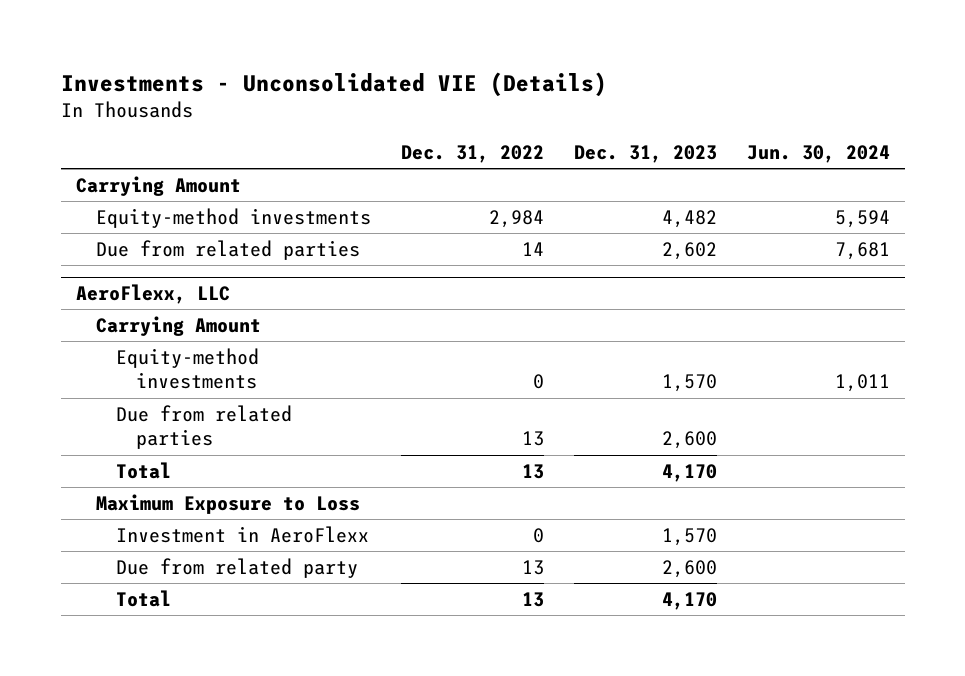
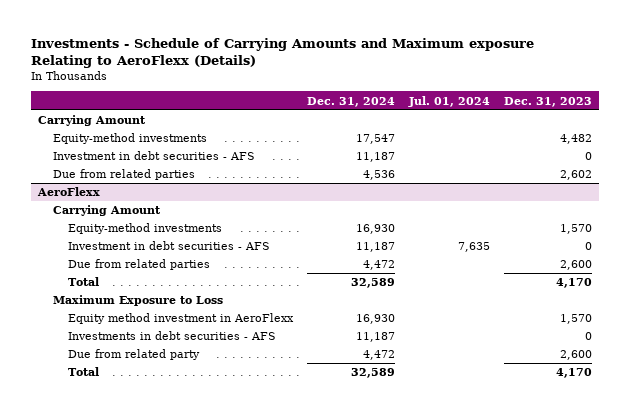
- Investments - Unconsolidated VIE (Details)
+ Investments - Schedule of Carrying Amounts and Maximum exposure Relating to AeroFlexx (Details)
- | Dec. 31, 2022 | Dec. 31, 2023 | Jun. 30, 2024
+ | Dec. 31, 2024 | Jul. 01, 2024 | Dec. 31, 2023
+ Investment in debt securities - AFS | 11,187 | | 0
- AeroFlexx, LLC
+ AeroFlexx
+ Investment in debt securities - AFS | 11,187 | 7,635 | 0
- Investment in AeroFlexx | 0 | 1,570 |
+ Equity method investment in AeroFlexx | 16,930 | | 1,570
+ Investments in debt securities - AFS | 11,187 | | 0

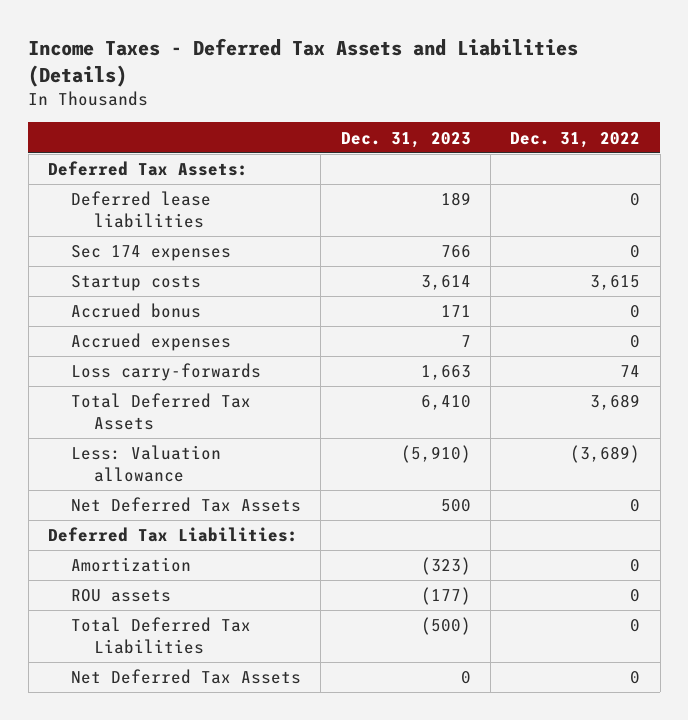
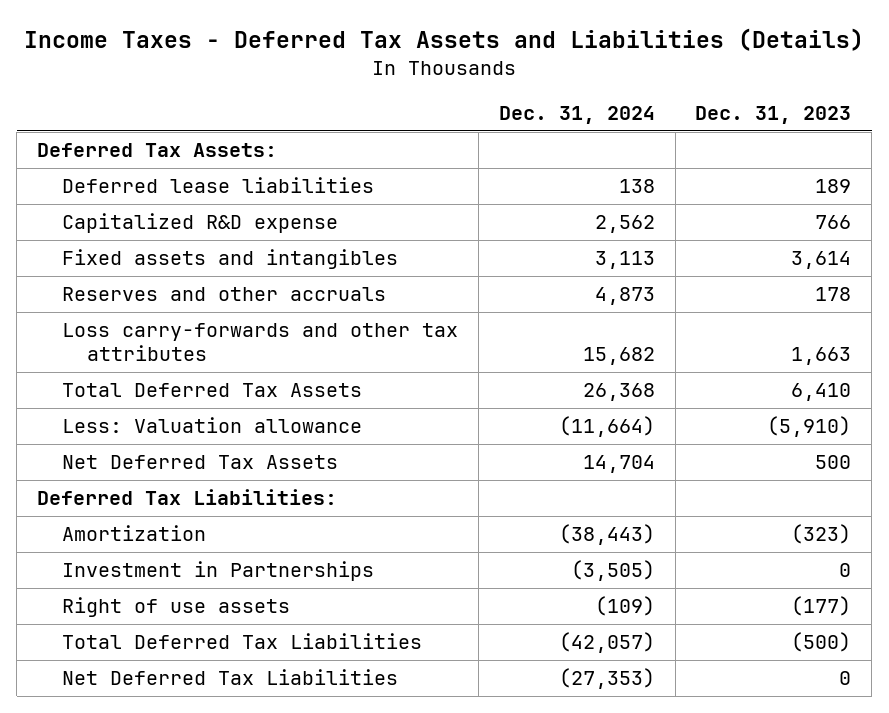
- | Dec. 31, 2023 | Dec. 31, 2022
+ | Dec. 31, 2024 | Dec. 31, 2023
- Sec 174 expenses | 766 | 0
- Startup costs | 3,614 | 3,615
- Accrued bonus | 171 | 0
- Accrued expenses | 7 | 0
- Loss carry-forwards | 1,663 | 74
+ Capitalized R&D expense | 2,562 | 766
+ Fixed assets and intangibles | 3,113 | 3,614
+ Reserves and other accruals | 4,873 | 178
+ Loss carry-forwards and other tax attributes | 15,682 | 1,663
- ROU assets | (177) | 0
+ Investment in Partnerships | (3,505) | 0
+ Right of use assets | (109) | (177)
- Net Deferred Tax Assets | 0 | 0
+ Net Deferred Tax Liabilities | (27,353) | 0

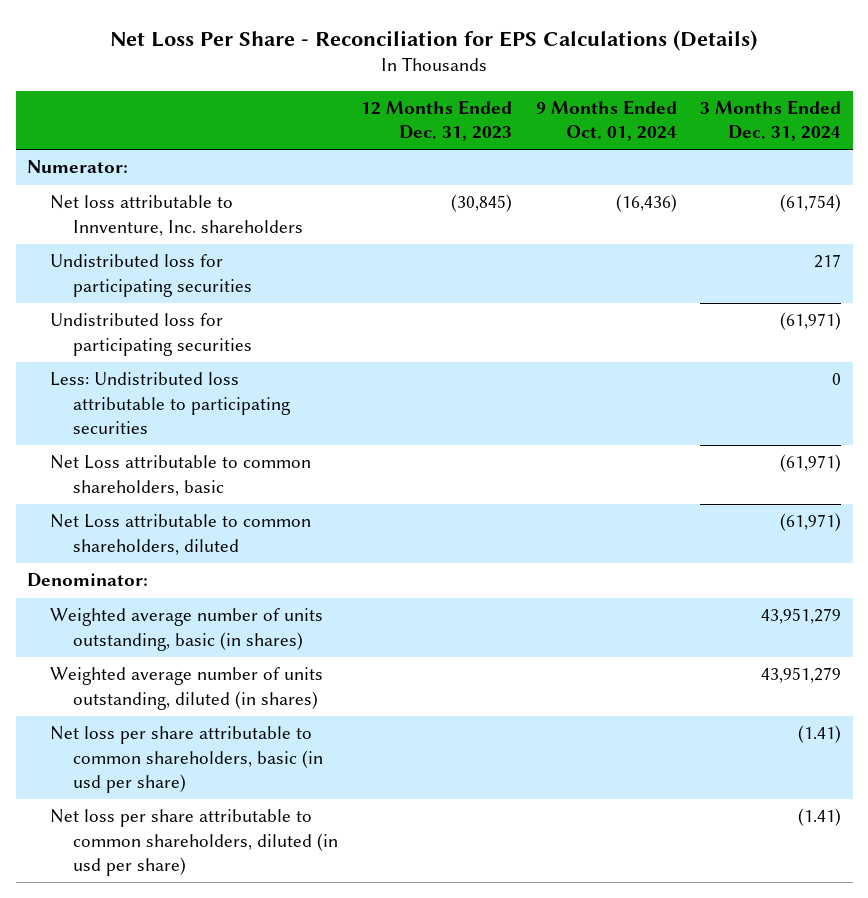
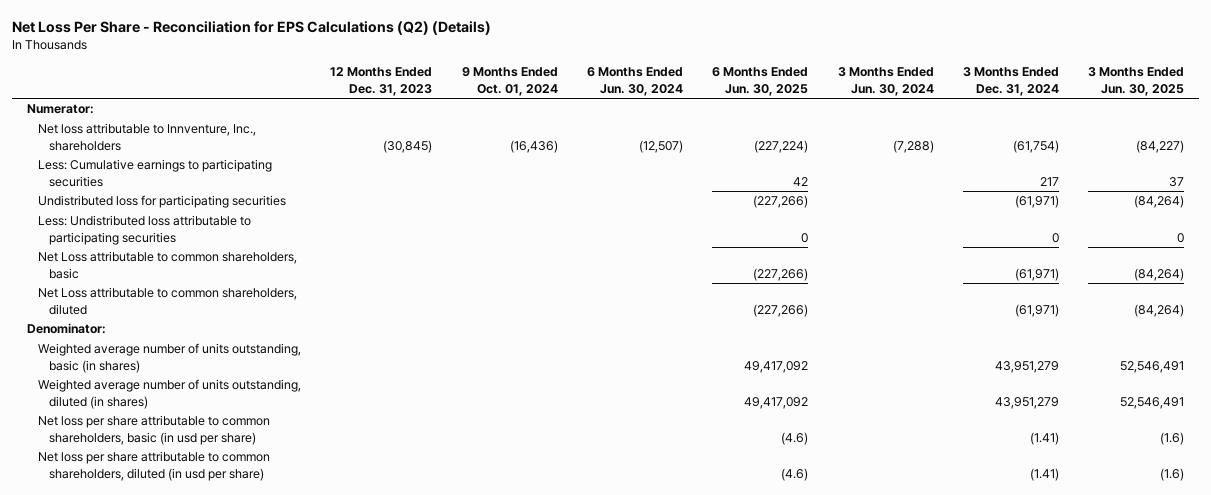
- Net Loss Per Share - Reconciliation for EPS Calculations (Details)
+ Net Loss Per Share - Reconciliation for EPS Calculations (Q2) (Details)
- | 12 Months Ended Dec. 31, 2023 | 9 Months Ended Oct. 01, 2024 | 3 Months Ended Dec. 31, 2024
+ | 12 Months Ended Dec. 31, 2023 | 9 Months Ended Oct. 01, 2024 | 6 Months Ended Jun. 30, 2024 | 6 Months Ended Jun. 30, 2025 | 3 Months Ended Jun. 30, 2024 | 3 Months Ended Dec. 31, 2024 | 3 Months Ended Jun. 30, 2025
- Net loss attributable to Innventure, Inc. shareholders | (30,845) | (16,436) | (61,754)
- Undistributed loss for participating securities | | | 217
+ Net loss attributable to Innventure, Inc., shareholders | (30,845) | (16,436) | (12,507) | (227,224) | (7,288) | (61,754) | (84,227)
+ Less: Cumulative earnings to participating securities | | | | 42 | | 217 | 37

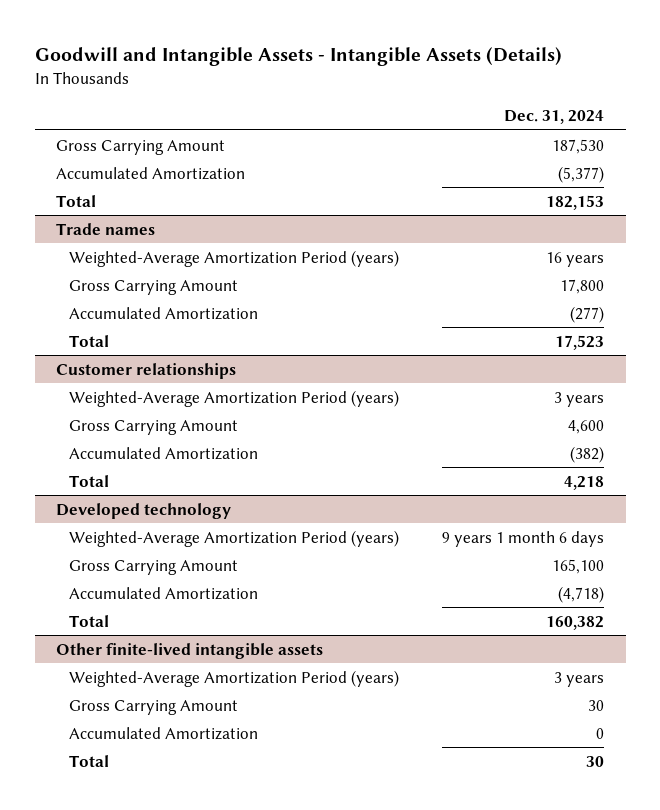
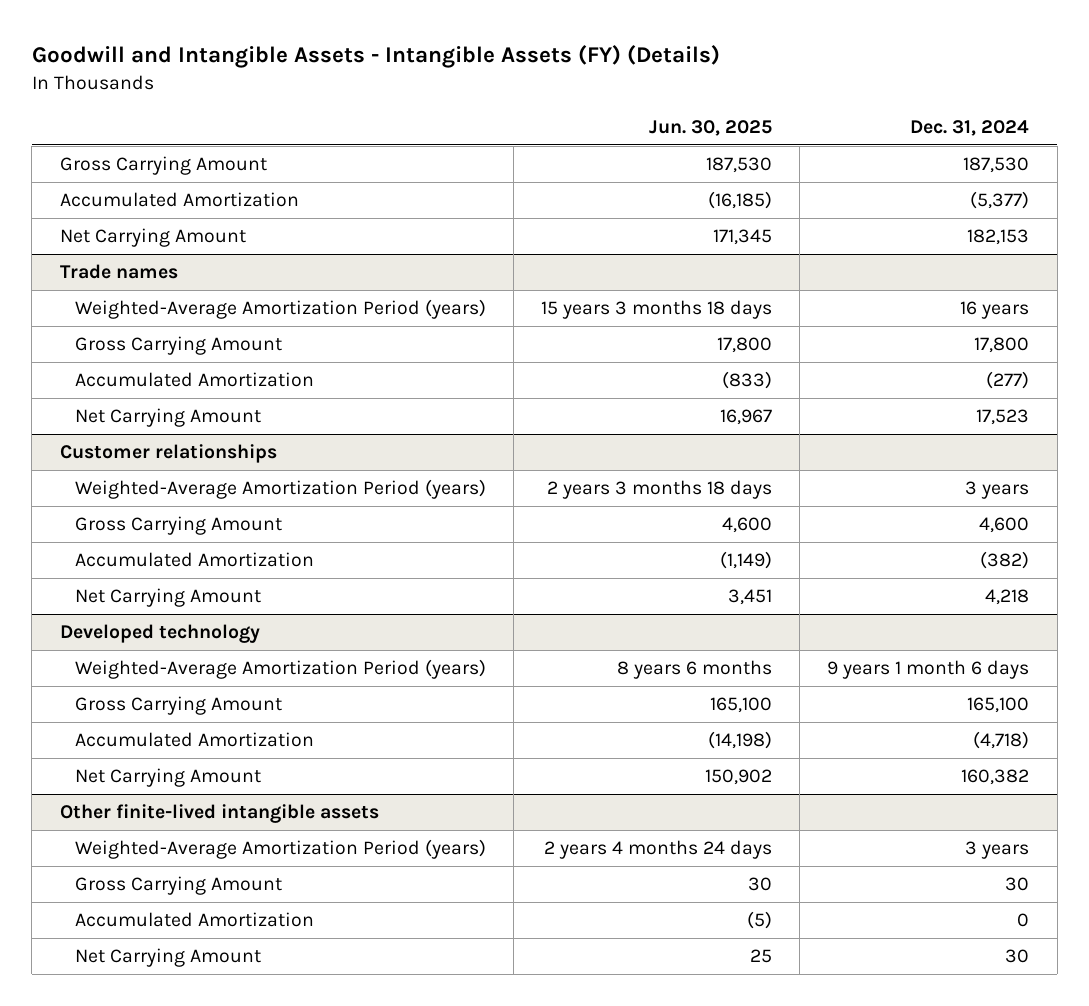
- Goodwill and Intangible Assets - Intangible Assets (Details)
+ Goodwill and Intangible Assets - Intangible Assets (FY) (Details)
- | Dec. 31, 2024
+ | Jun. 30, 2025 | Dec. 31, 2024
- Total | 182,153
+ Net Carrying Amount | 171,345 | 182,153
@ Trade names
- Total | 17,523
+ Net Carrying Amount | 16,967 | 17,523
@ Customer relationships
- Total | 4,218
+ Net Carrying Amount | 3,451 | 4,218
@ Developed technology
- Total | 160,382
+ Net Carrying Amount | 150,902 | 160,382
@ Other finite-lived intangible assets
- Total | 30
+ Net Carrying Amount | 25 | 30

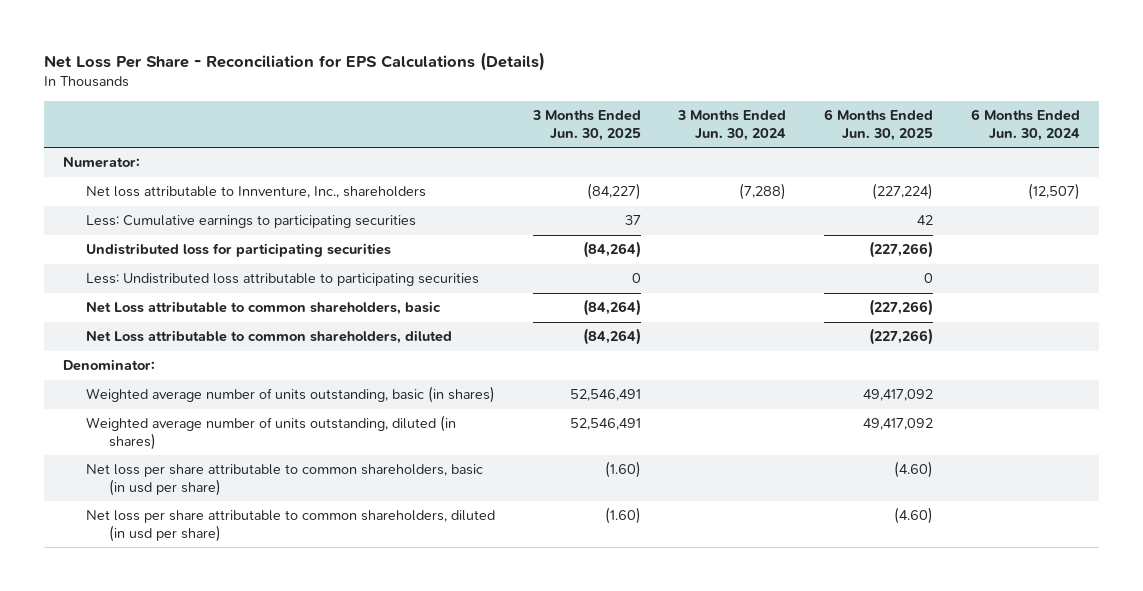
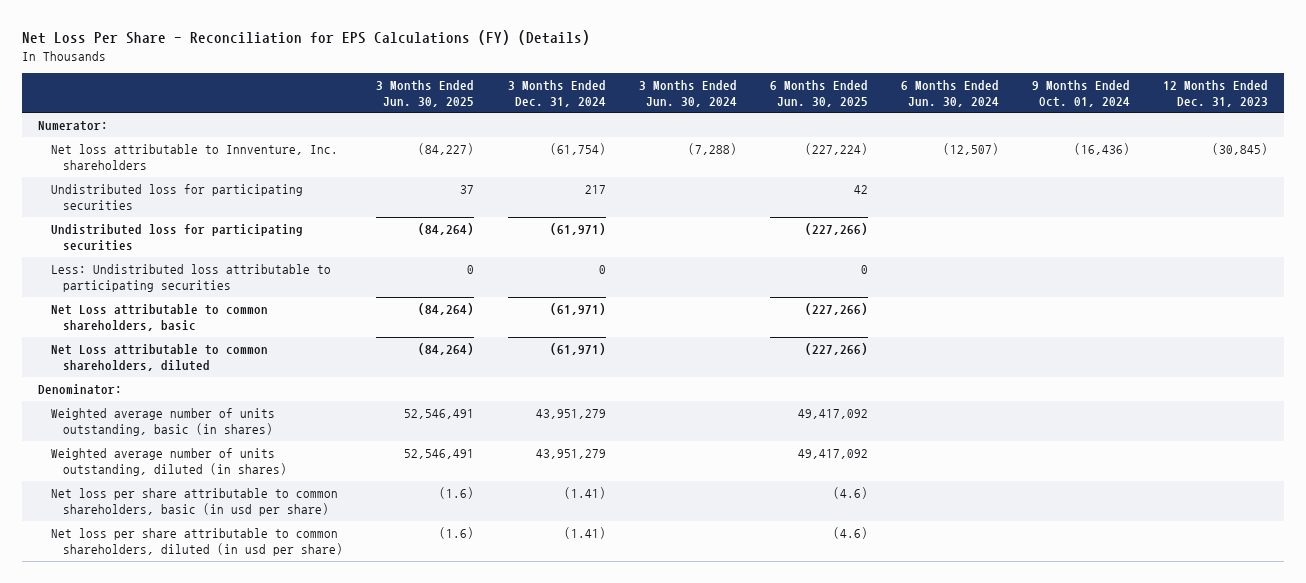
- Net Loss Per Share - Reconciliation for EPS Calculations (Details)
+ Net Loss Per Share - Reconciliation for EPS Calculations (FY) (Details)
- | 3 Months Ended Jun. 30, 2025 | 3 Months Ended Jun. 30, 2024 | 6 Months Ended Jun. 30, 2025 | 6 Months Ended Jun. 30, 2024
+ | 3 Months Ended Jun. 30, 2025 | 3 Months Ended Dec. 31, 2024 | 3 Months Ended Jun. 30, 2024 | 6 Months Ended Jun. 30, 2025 | 6 Months Ended Jun. 30, 2024 | 9 Months Ended Oct. 01, 2024 | 12 Months Ended Dec. 31, 2023
- Net loss attributable to Innventure, Inc., shareholders | (84,227) | (7,288) | (227,224) | (12,507)
- Less: Cumulative earnings to participating securities | 37 | | 42 |
+ Net loss attributable to Innventure, Inc. shareholders | (84,227) | (61,754) | (7,288) | (227,224) | (12,507) | (16,436) | (30,845)
+ Undistributed loss for participating securities | 37 | 217 | | 42 | | |
- Net loss per share attributable to common shareholders, basic (in usd per share) | (1.60) | | (4.60) |
- Net loss per share attributable to common shareholders, diluted (in usd per share) | (1.60) | | (4.60) |
+ Net loss per share attributable to common shareholders, basic (in usd per share) | (1.6) | (1.41) | | (4.6) | | |
+ Net loss per share attributable to common shareholders, diluted (in usd per share) | (1.6) | (1.41) | | (4.6) | | |

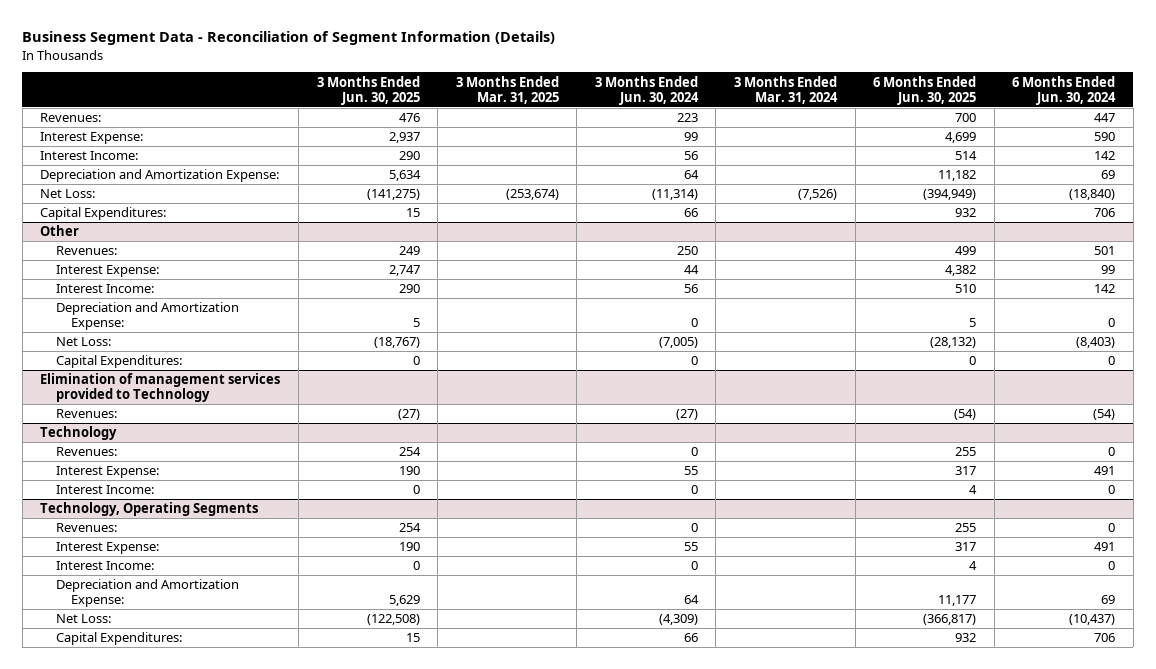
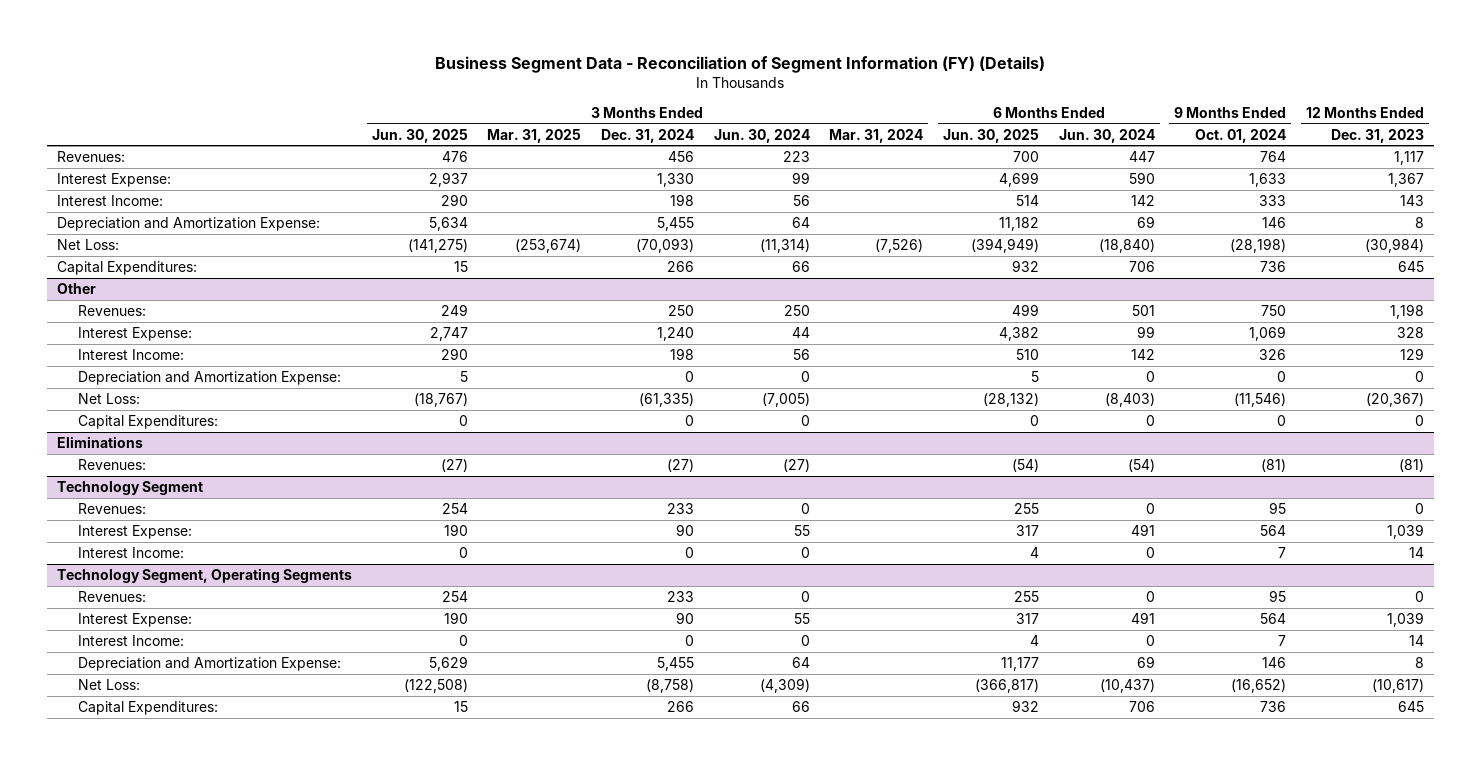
- Business Segment Data - Reconciliation of Segment Information (Details)
+ Business Segment Data - Reconciliation of Segment Information (FY) (Details)
- | 3 Months Ended Jun. 30, 2025 | 3 Months Ended Mar. 31, 2025 | 3 Months Ended Jun. 30, 2024 | 3 Months Ended Mar. 31, 2024 | 6 Months Ended Jun. 30, 2025 | 6 Months Ended Jun. 30, 2024
+ | 3 Months Ended Jun. 30, 2025 | 3 Months Ended Mar. 31, 2025 | 3 Months Ended Dec. 31, 2024 | 3 Months Ended Jun. 30, 2024 | 3 Months Ended Mar. 31, 2024 | 6 Months Ended Jun. 30, 2025 | 6 Months Ended Jun. 30, 2024 | 9 Months Ended Oct. 01, 2024 | 12 Months Ended Dec. 31, 2023
- Elimination of management services provided to Technology
+ Eliminations
- Technology
+ Technology Segment
- Technology, Operating Segments
+ Technology Segment, Operating Segments

